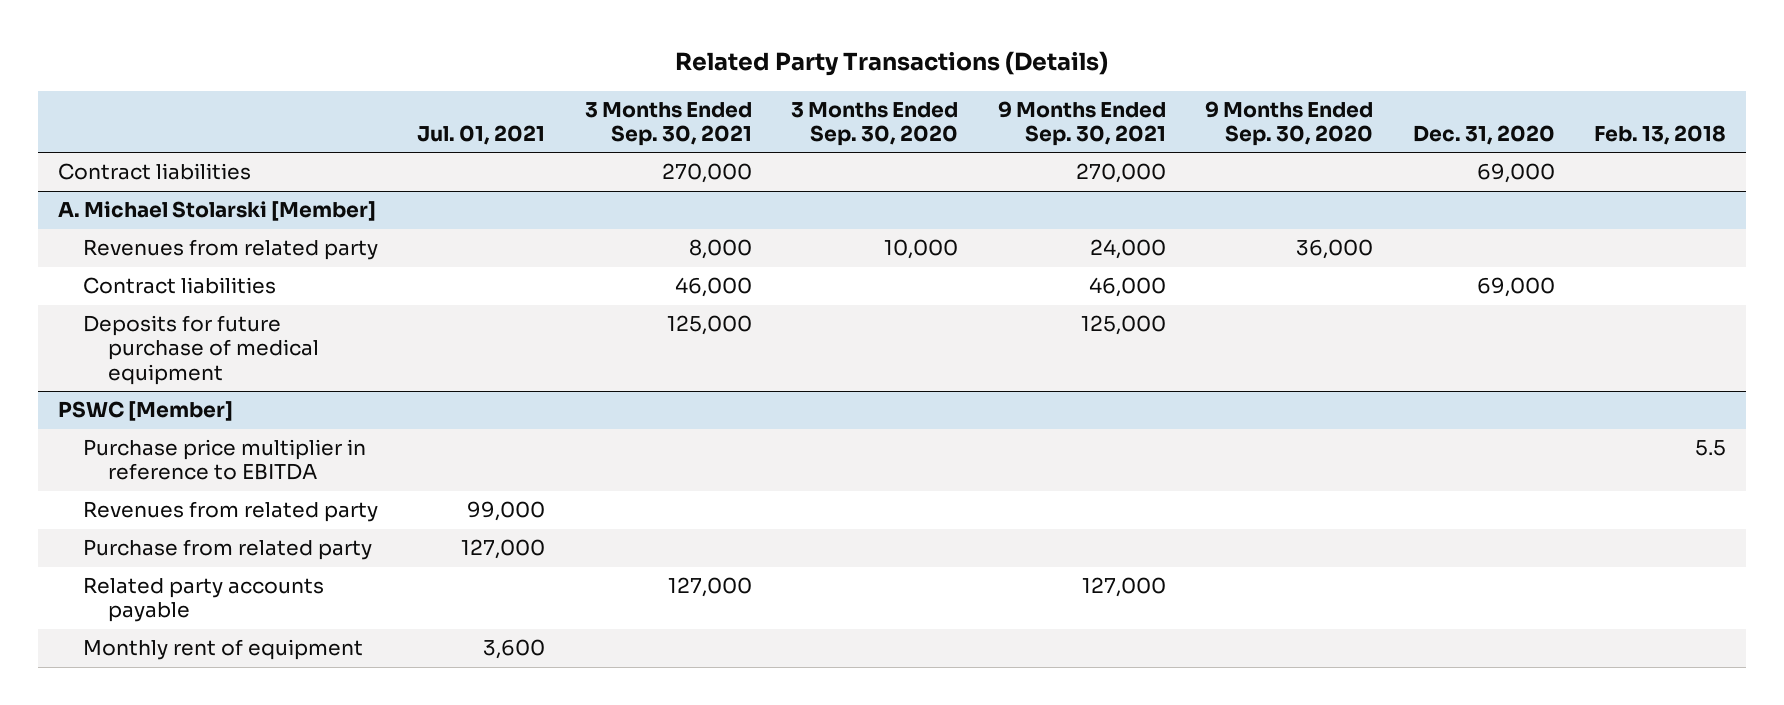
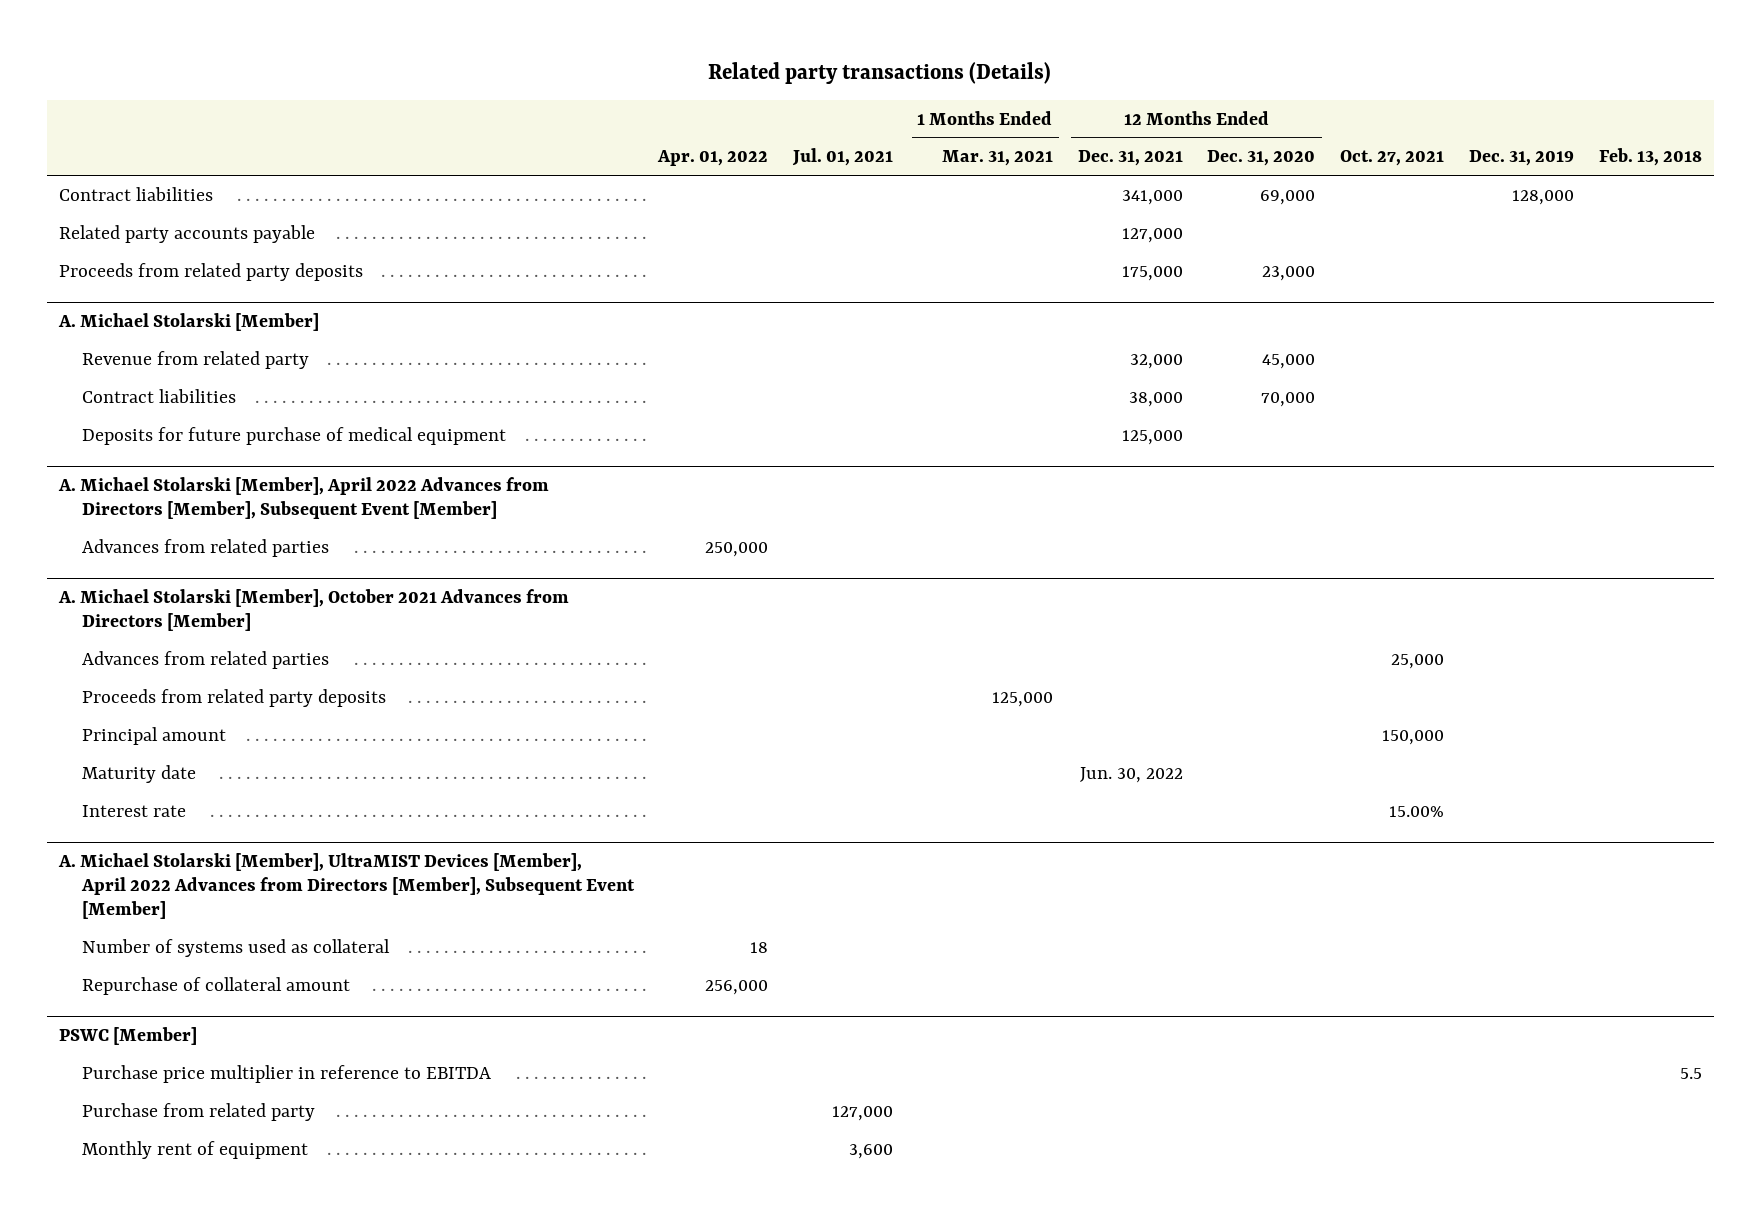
- Related Party Transactions (Details)
+ Related party transactions (Details)
- | Jul. 01, 2021 | 3 Months Ended Sep. 30, 2021 | 3 Months Ended Sep. 30, 2020 | 9 Months Ended Sep. 30, 2021 | 9 Months Ended Sep. 30, 2020 | Dec. 31, 2020 | Feb. 13, 2018
+ | Apr. 01, 2022 | Jul. 01, 2021 | 1 Months Ended Mar. 31, 2021 | 12 Months Ended Dec. 31, 2021 | 12 Months Ended Dec. 31, 2020 | Oct. 27, 2021 | Dec. 31, 2019 | Feb. 13, 2018
+ Related party accounts payable | | | | 127,000 | | | |
+ Proceeds from related party deposits | | | | 175,000 | 23,000 | | |
@ A. Michael Stolarski [Member]
- Revenues from related party | | 8,000 | 10,000 | 24,000 | 36,000 | |
+ Revenue from related party | | | | 32,000 | 45,000 | | |
+ A. Michael Stolarski [Member], April 2022 Advances from Directors [Member], Subsequent Event [Member]
+ Advances from related parties | 250,000 | | | | | | |
+ A. Michael Stolarski [Member], October 2021 Advances from Directors [Member]
+ Advances from related parties | | | | | | 25,000 | |
+ Proceeds from related party deposits | | | 125,000 | | | | |
+ Principal amount | | | | | | 150,000 | |
+ Maturity date | | | | Jun. 30, 2022 | | | |
+ Interest rate | | | | | | 15.00% | |
+ A. Michael Stolarski [Member], UltraMIST Devices [Member], April 2022 Advances from Directors [Member], Subsequent Event [Member]
+ Number of systems used as collateral | 18 | | | | | | |
+ Repurchase of collateral amount | 256,000 | | | | | | |
@ PSWC [Member]
- Revenues from related party | 99,000 | | | | | |
- Related party accounts payable | | 127,000 | | 127,000 | | |

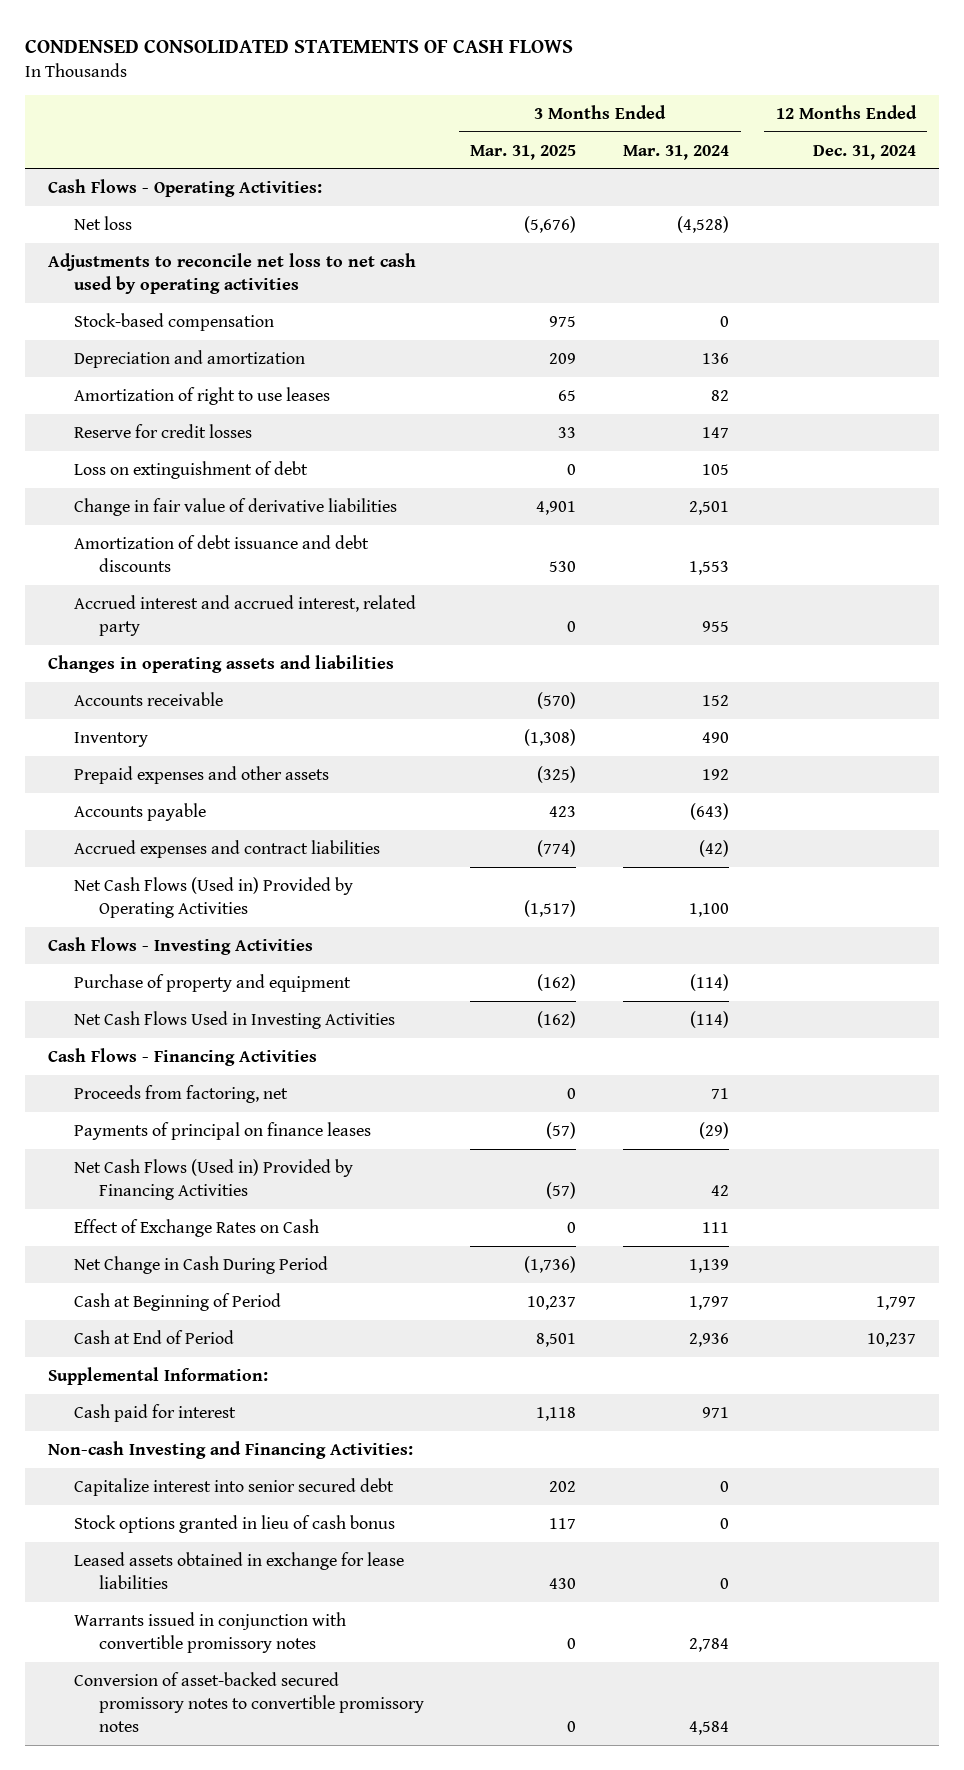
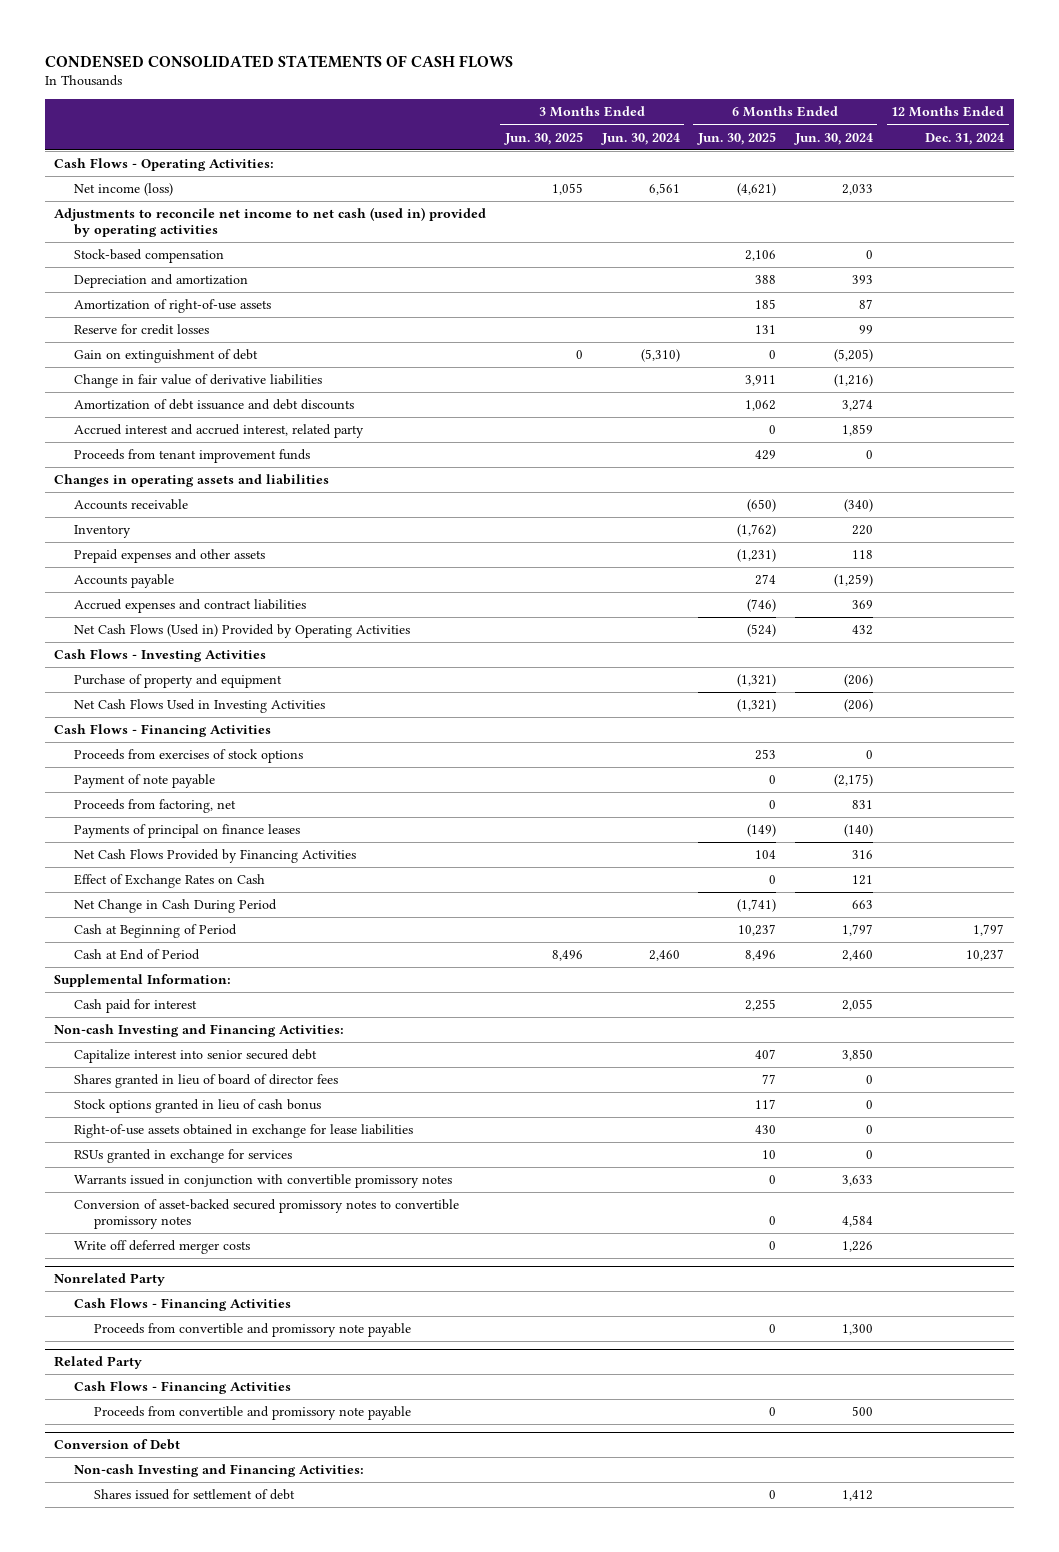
- | 3 Months Ended Mar. 31, 2025 | 3 Months Ended Mar. 31, 2024 | 12 Months Ended Dec. 31, 2024
+ | 3 Months Ended Jun. 30, 2025 | 3 Months Ended Jun. 30, 2024 | 6 Months Ended Jun. 30, 2025 | 6 Months Ended Jun. 30, 2024 | 12 Months Ended Dec. 31, 2024
- Net loss | (5,676) | (4,528) |
- Adjustments to reconcile net loss to net cash used by operating activities
+ Net income (loss) | 1,055 | 6,561 | (4,621) | 2,033 |
+ Adjustments to reconcile net income to net cash (used in) provided by operating activities
- Amortization of right to use leases | 65 | 82 |
+ Amortization of right-of-use assets | | | 185 | 87 |
- Loss on extinguishment of debt | 0 | 105 |
+ Gain on extinguishment of debt | 0 | (5,310) | 0 | (5,205) |
+ Proceeds from tenant improvement funds | | | 429 | 0 |
+ Proceeds from exercises of stock options | | | 253 | 0 |
+ Payment of note payable | | | 0 | (2,175) |
- Net Cash Flows (Used in) Provided by Financing Activities | (57) | 42 |
+ Net Cash Flows Provided by Financing Activities | | | 104 | 316 |
+ Shares granted in lieu of board of director fees | | | 77 | 0 |
- Leased assets obtained in exchange for lease liabilities | 430 | 0 |
+ Right-of-use assets obtained in exchange for lease liabilities | | | 430 | 0 |
+ RSUs granted in exchange for services | | | 10 | 0 |
+ Write off deferred merger costs | | | 0 | 1,226 |
+ Nonrelated Party
+ Cash Flows - Financing Activities
+ Proceeds from convertible and promissory note payable | | | 0 | 1,300 |
+ Related Party
+ Cash Flows - Financing Activities
+ Proceeds from convertible and promissory note payable | | | 0 | 500 |
+ Conversion of Debt
+ Non-cash Investing and Financing Activities:
+ Shares issued for settlement of debt | | | 0 | 1,412 |

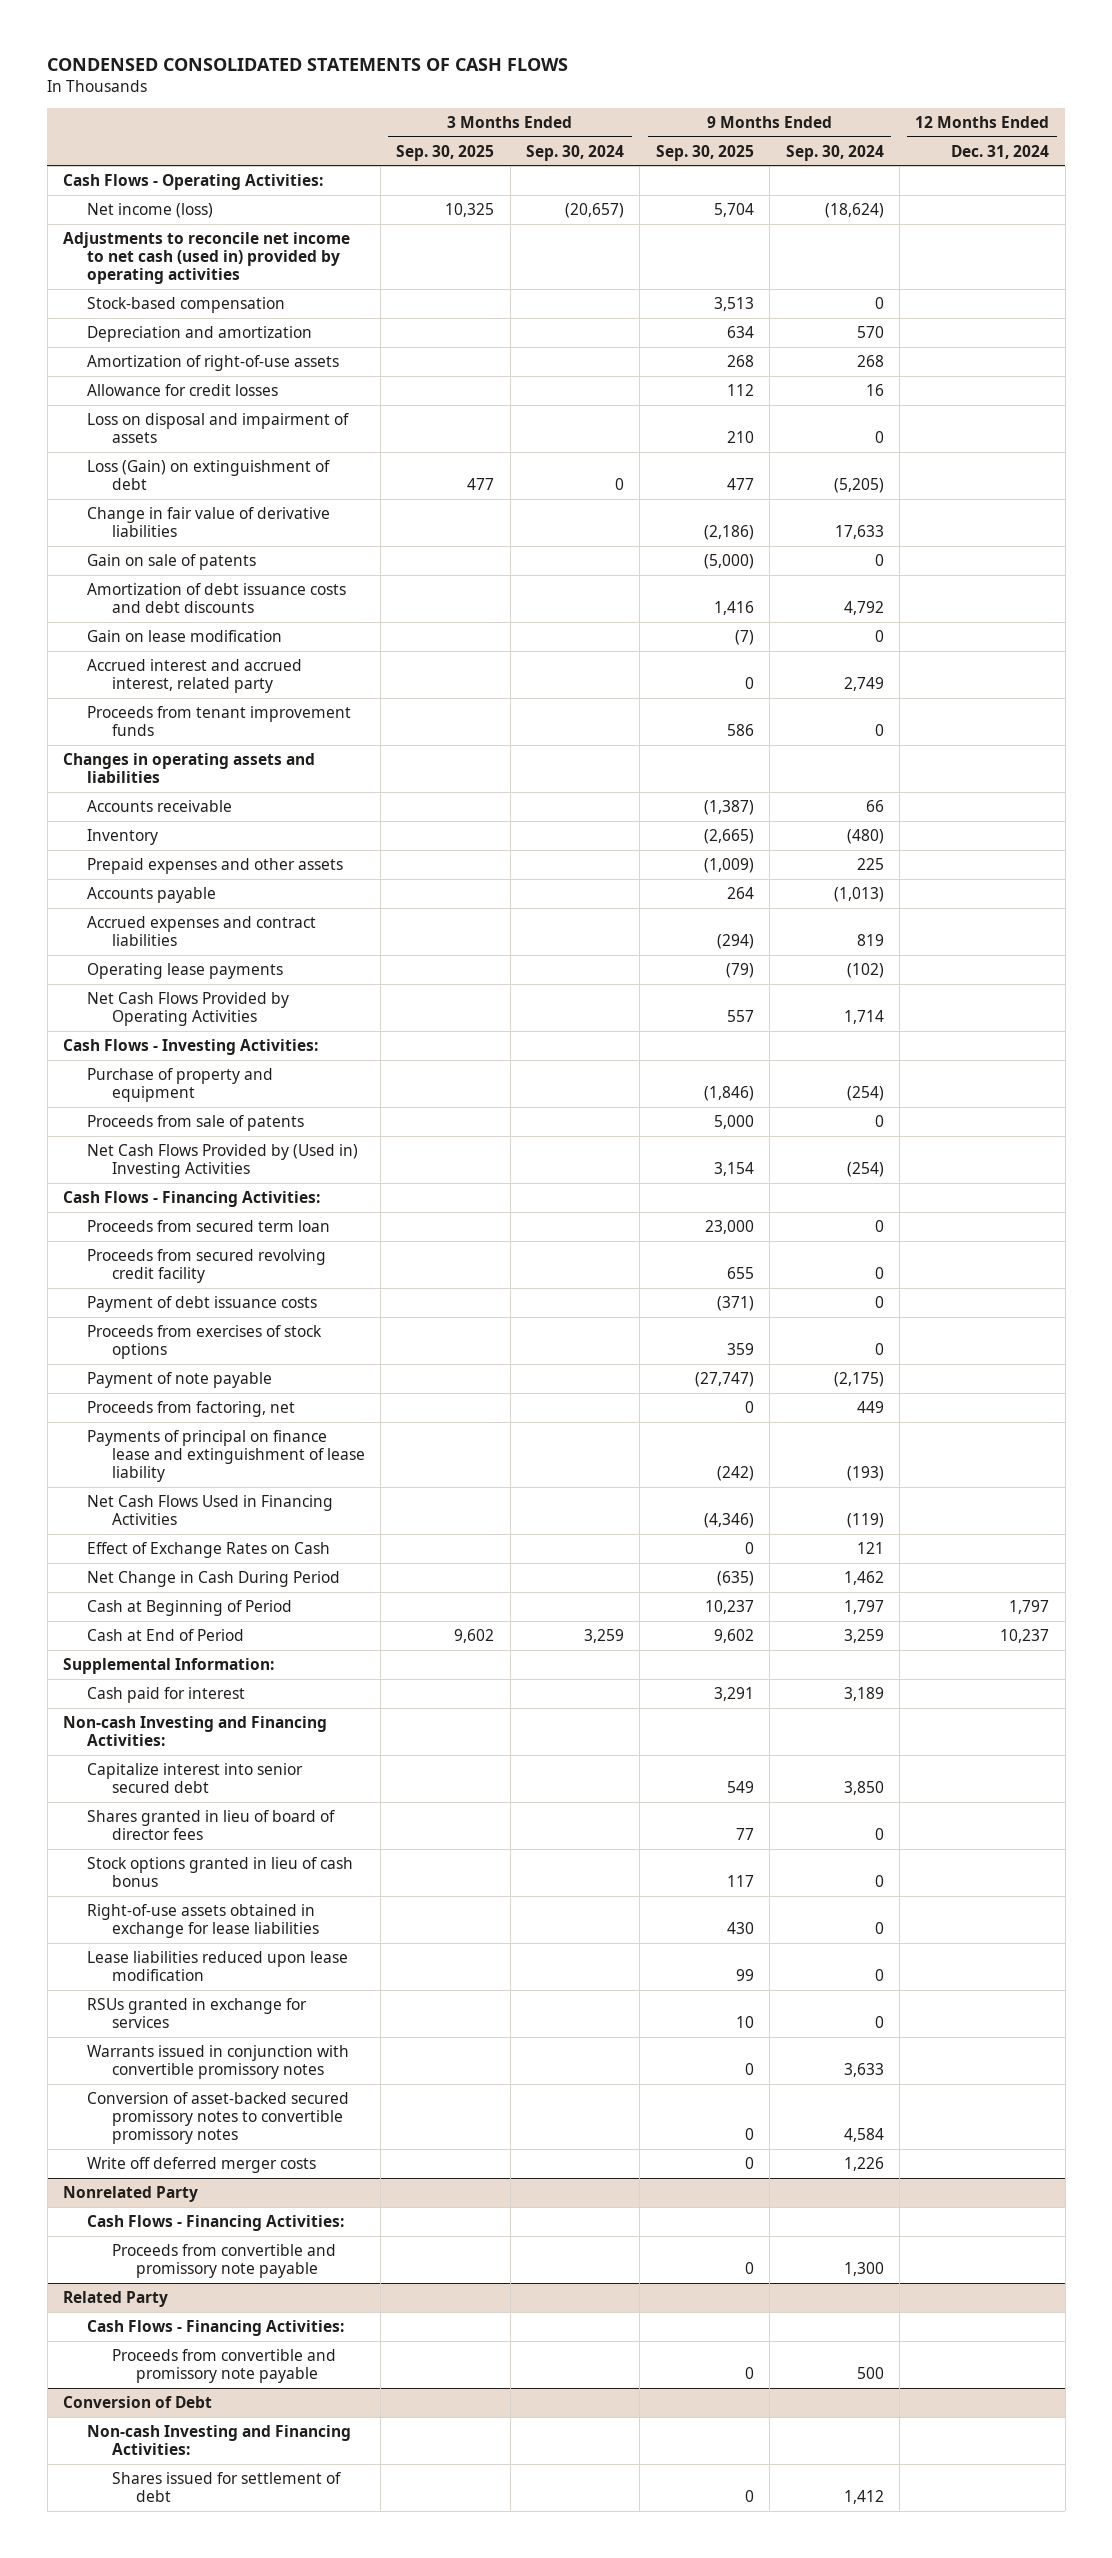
- | 3 Months Ended Jun. 30, 2025 | 3 Months Ended Jun. 30, 2024 | 6 Months Ended Jun. 30, 2025 | 6 Months Ended Jun. 30, 2024 | 12 Months Ended Dec. 31, 2024
+ | 3 Months Ended Sep. 30, 2025 | 3 Months Ended Sep. 30, 2024 | 9 Months Ended Sep. 30, 2025 | 9 Months Ended Sep. 30, 2024 | 12 Months Ended Dec. 31, 2024
- Reserve for credit losses | | | 131 | 99 |
- Gain on extinguishment of debt | 0 | (5,310) | 0 | (5,205) |
+ Allowance for credit losses | | | 112 | 16 |
+ Loss on disposal and impairment of assets | | | 210 | 0 |
+ Loss (Gain) on extinguishment of debt | 477 | 0 | 477 | (5,205) |
- Amortization of debt issuance and debt discounts | | | 1,062 | 3,274 |
+ Gain on sale of patents | | | (5,000) | 0 |
+ Amortization of debt issuance costs and debt discounts | | | 1,416 | 4,792 |
+ Gain on lease modification | | | (7) | 0 |
- Net Cash Flows (Used in) Provided by Operating Activities | | | (524) | 432 |
- Cash Flows - Investing Activities
+ Operating lease payments | | | (79) | (102) |
+ Net Cash Flows Provided by Operating Activities | | | 557 | 1,714 |
+ Cash Flows - Investing Activities:
- Net Cash Flows Used in Investing Activities | | | (1,321) | (206) |
- Cash Flows - Financing Activities
+ Proceeds from sale of patents | | | 5,000 | 0 |
+ Net Cash Flows Provided by (Used in) Investing Activities | | | 3,154 | (254) |
+ Cash Flows - Financing Activities:
+ Proceeds from secured term loan | | | 23,000 | 0 |
+ Proceeds from secured revolving credit facility | | | 655 | 0 |
+ Payment of debt issuance costs | | | (371) | 0 |
- Payments of principal on finance leases | | | (149) | (140) |
- Net Cash Flows Provided by Financing Activities | | | 104 | 316 |
+ Payments of principal on finance lease and extinguishment of lease liability | | | (242) | (193) |
+ Net Cash Flows Used in Financing Activities | | | (4,346) | (119) |
+ Lease liabilities reduced upon lease modification | | | 99 | 0 |
@ Nonrelated Party
- Cash Flows - Financing Activities
+ Cash Flows - Financing Activities:
@ Related Party
- Cash Flows - Financing Activities
+ Cash Flows - Financing Activities:

